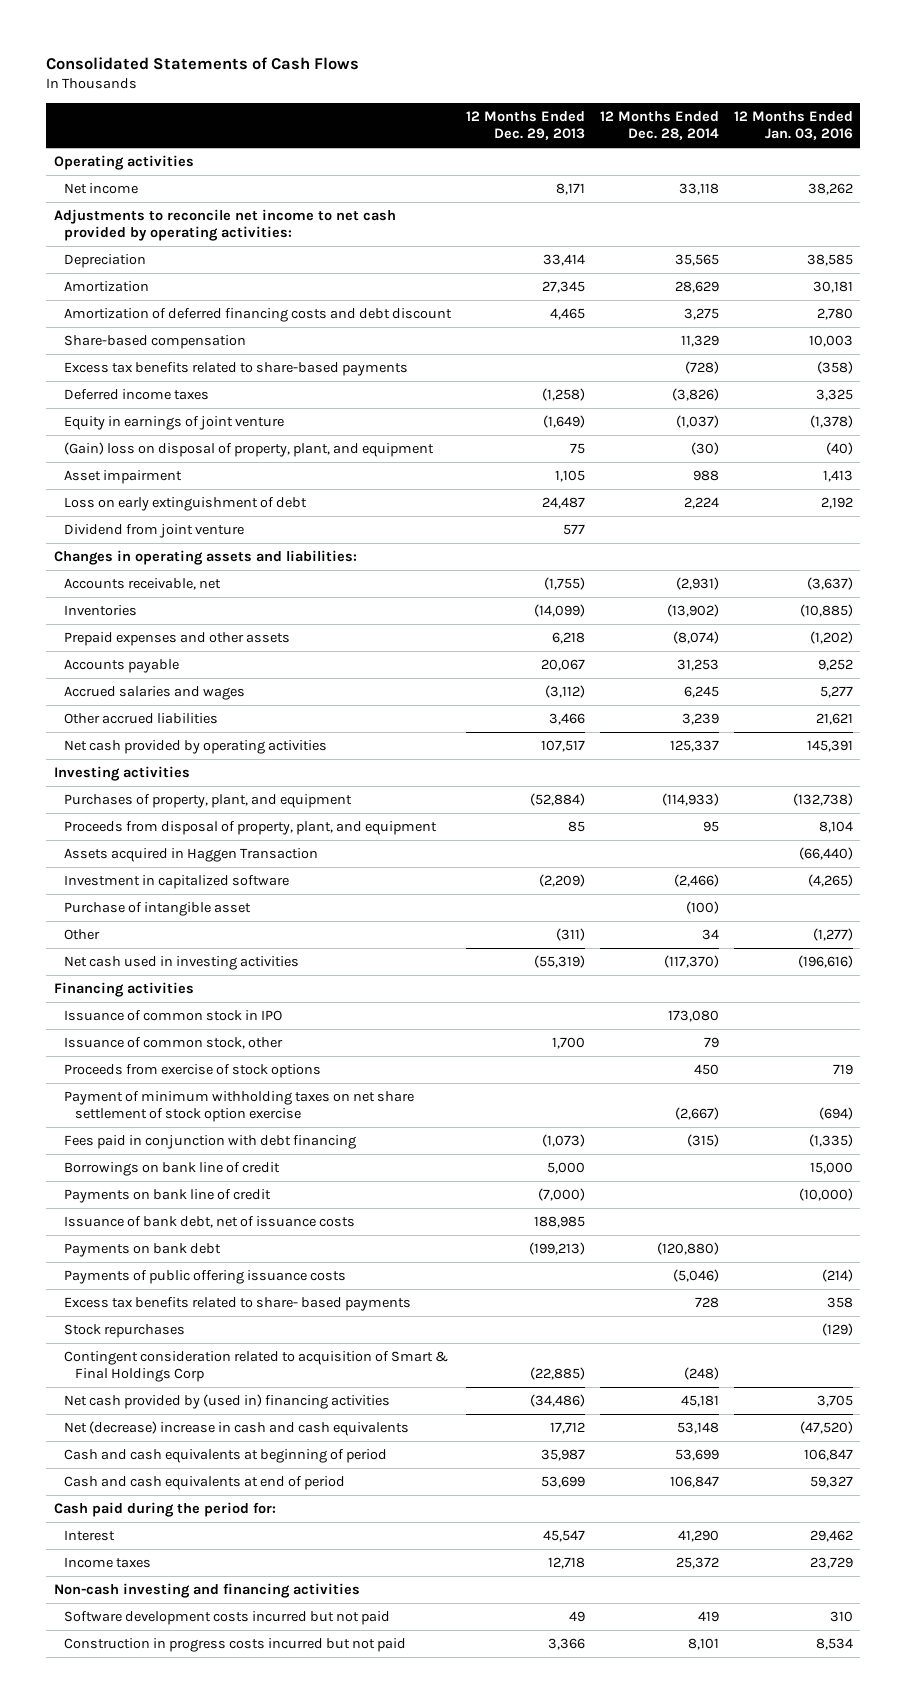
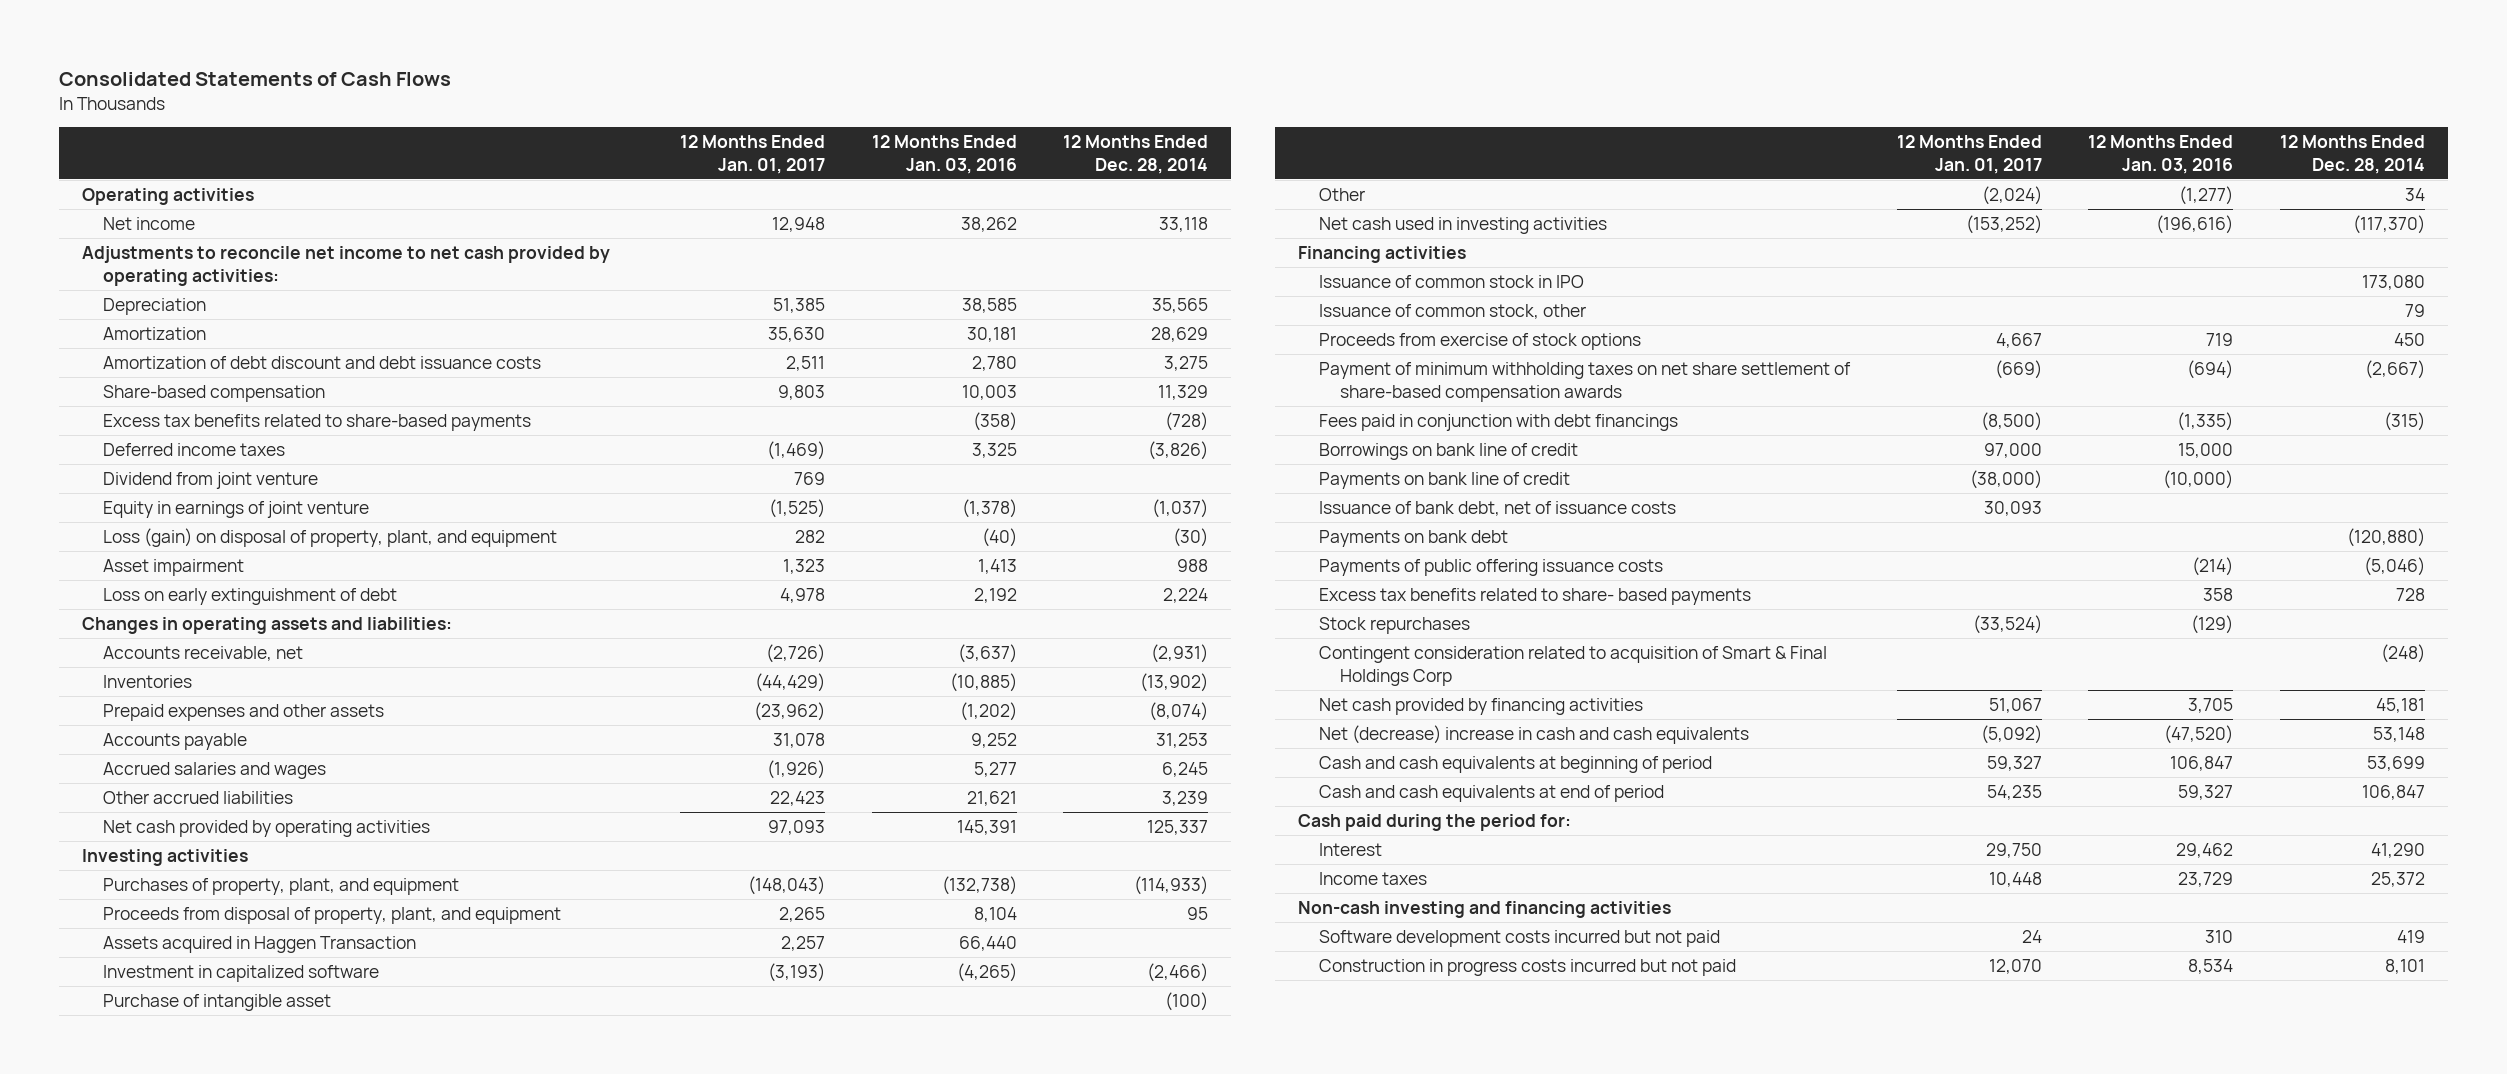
- | 12 Months Ended Dec. 29, 2013 | 12 Months Ended Dec. 28, 2014 | 12 Months Ended Jan. 03, 2016
+ | 12 Months Ended Jan. 01, 2017 | 12 Months Ended Jan. 03, 2016 | 12 Months Ended Dec. 28, 2014
- Amortization of deferred financing costs and debt discount | 4,465 | 3,275 | 2,780
+ Amortization of debt discount and debt issuance costs | 2,511 | 2,780 | 3,275
moved up: Dividend from joint venture | 769 | |
- (Gain) loss on disposal of property, plant, and equipment | 75 | (30) | (40)
+ Loss (gain) on disposal of property, plant, and equipment | 282 | (40) | (30)
- Assets acquired in Haggen Transaction | | | (66,440)
+ Assets acquired in Haggen Transaction | 2,257 | 66,440 |
- Payment of minimum withholding taxes on net share settlement of stock option exercise | | (2,667) | (694)
- Fees paid in conjunction with debt financing | (1,073) | (315) | (1,335)
+ Payment of minimum withholding taxes on net share settlement of share-based compensation awards | (669) | (694) | (2,667)
+ Fees paid in conjunction with debt financings | (8,500) | (1,335) | (315)
- Net cash provided by (used in) financing activities | (34,486) | 45,181 | 3,705
+ Net cash provided by financing activities | 51,067 | 3,705 | 45,181

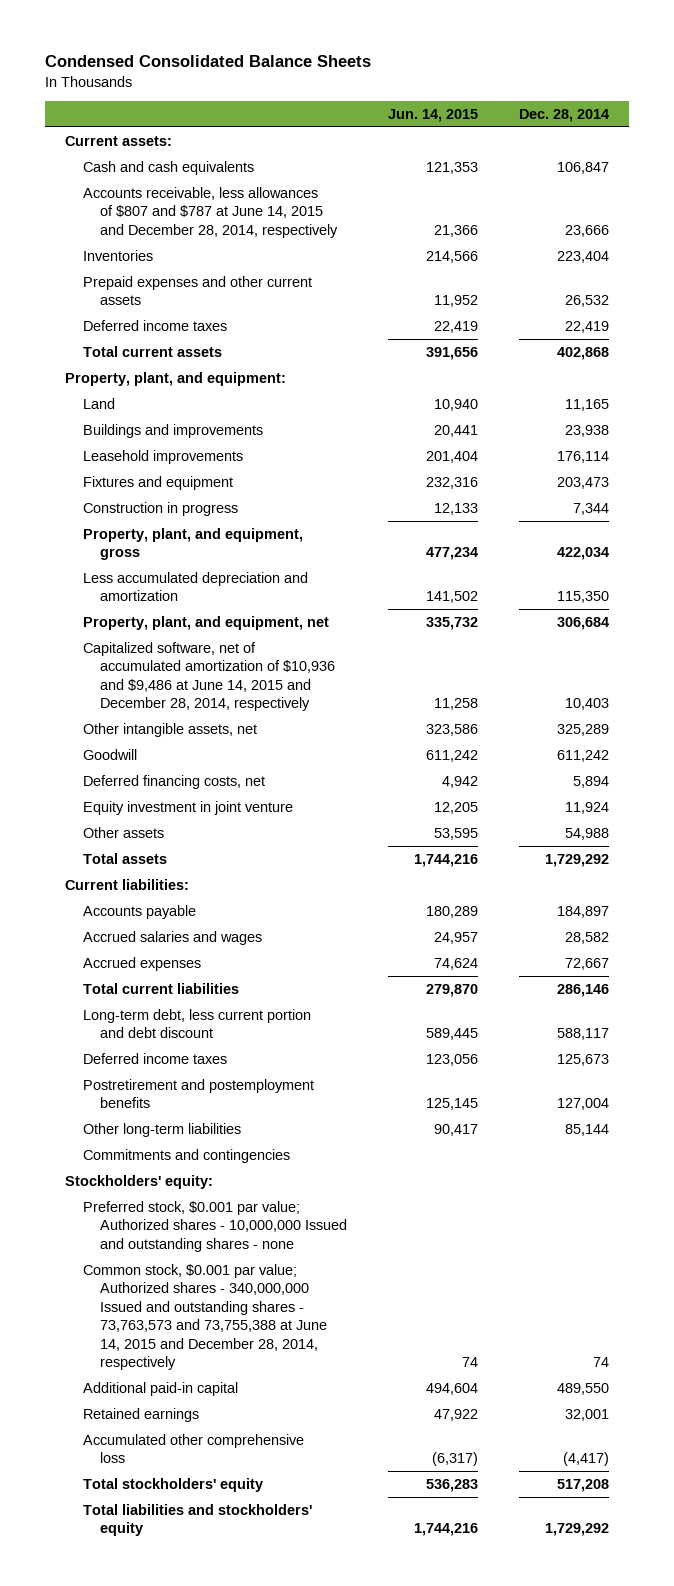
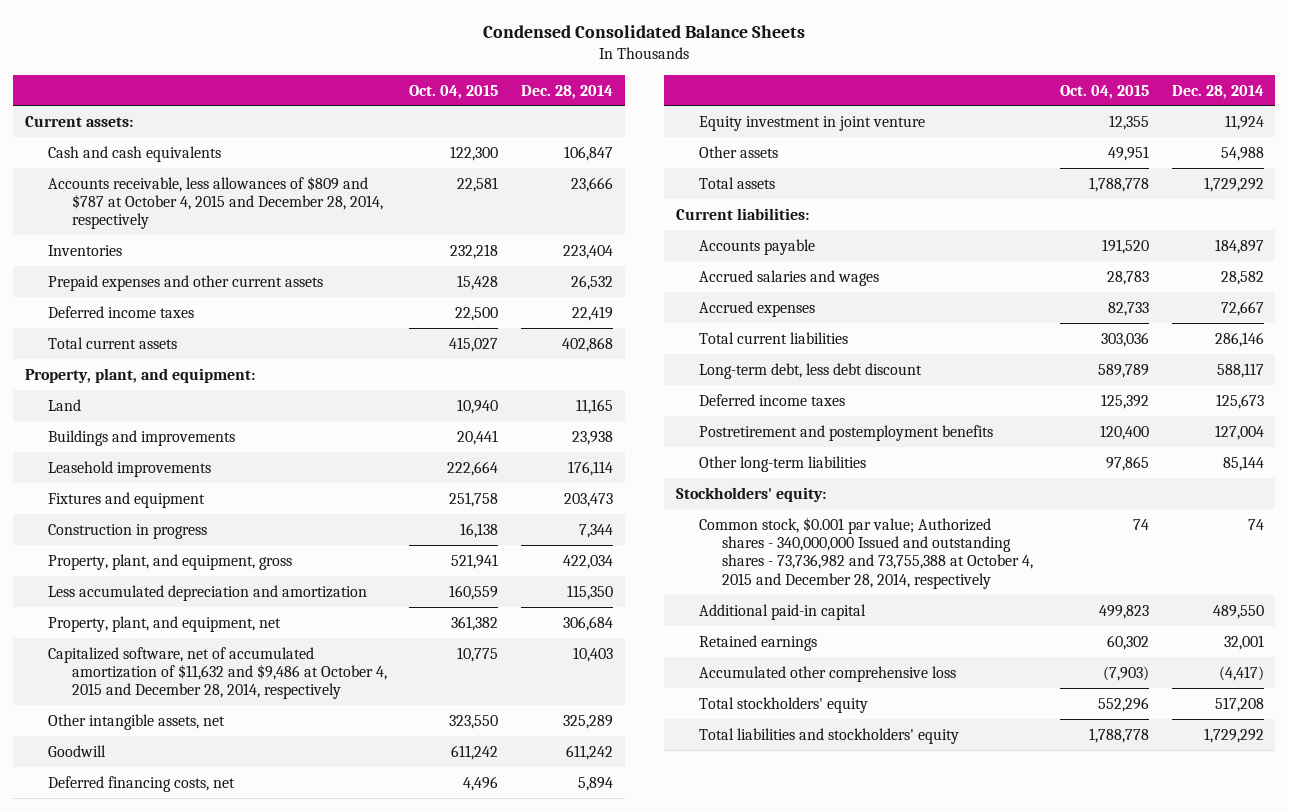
- | Jun. 14, 2015 | Dec. 28, 2014
+ | Oct. 04, 2015 | Dec. 28, 2014
- Accounts receivable, less allowances of $807 and $787 at June 14, 2015 and December 28, 2014, respectively | 21,366 | 23,666
+ Accounts receivable, less allowances of $809 and $787 at October 4, 2015 and December 28, 2014, respectively | 22,581 | 23,666
- Capitalized software, net of accumulated amortization of $10,936 and $9,486 at June 14, 2015 and December 28, 2014, respectively | 11,258 | 10,403
+ Capitalized software, net of accumulated amortization of $11,632 and $9,486 at October 4, 2015 and December 28, 2014, respectively | 10,775 | 10,403
- Long-term debt, less current portion and debt discount | 589,445 | 588,117
+ Long-term debt, less debt discount | 589,789 | 588,117
- Commitments and contingencies
- Preferred stock, $0.001 par value; Authorized shares - 10,000,000 Issued and outstanding shares - none
- Common stock, $0.001 par value; Authorized shares - 340,000,000 Issued and outstanding shares - 73,763,573 and 73,755,388 at June 14, 2015 and December 28, 2014, respectively | 74 | 74
+ Common stock, $0.001 par value; Authorized shares - 340,000,000 Issued and outstanding shares - 73,736,982 and 73,755,388 at October 4, 2015 and December 28, 2014, respectively | 74 | 74

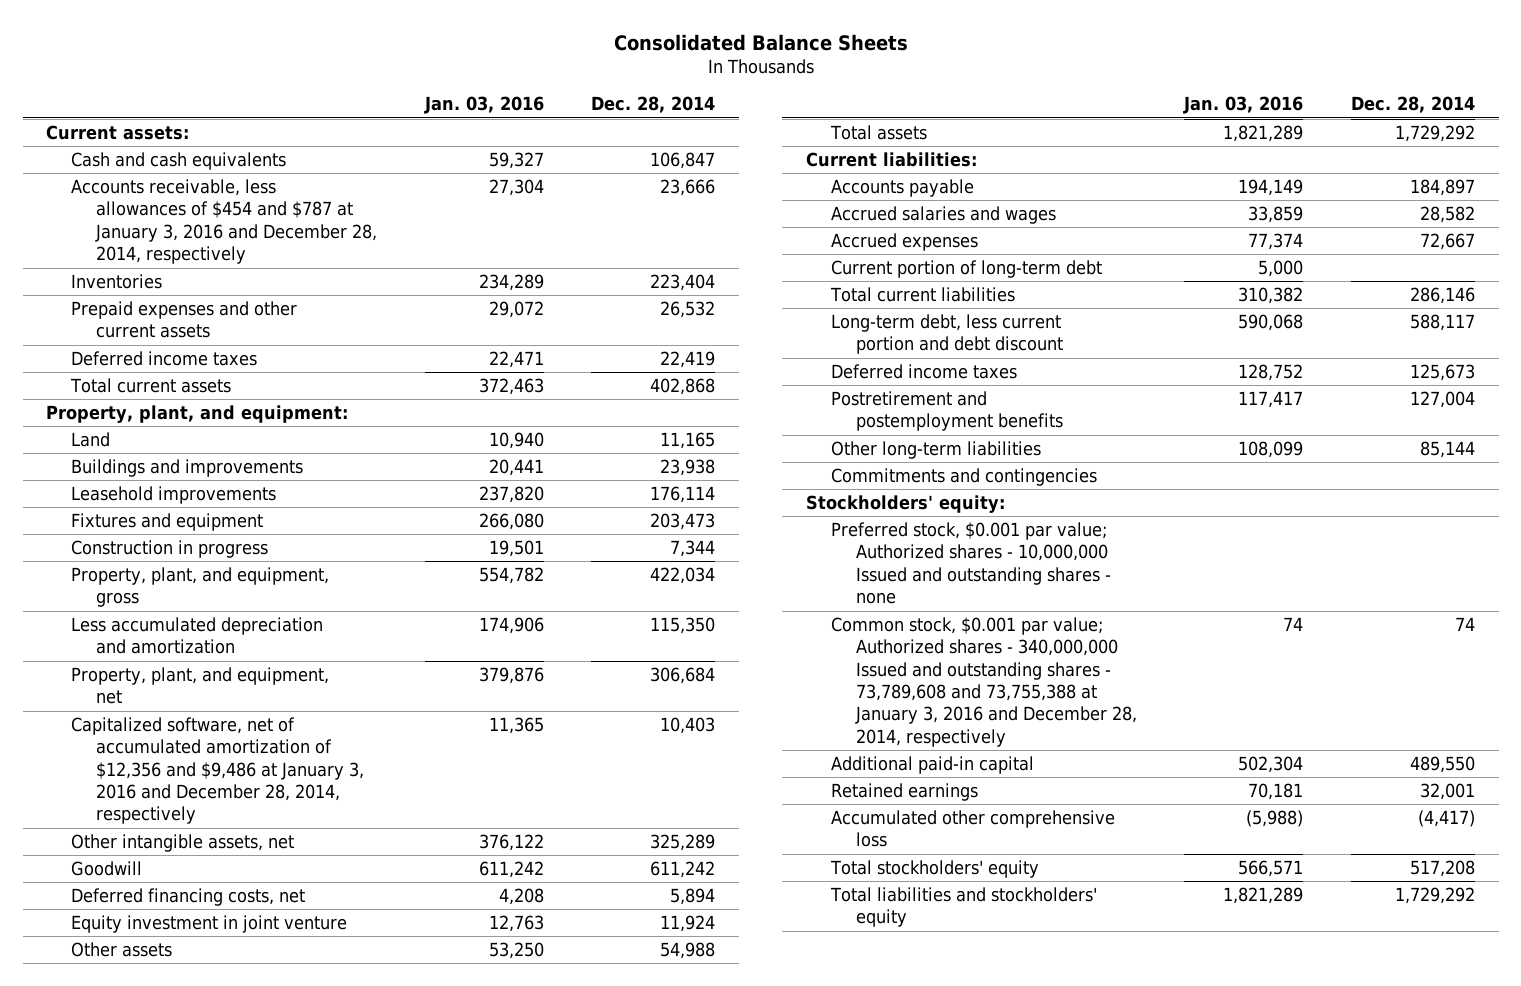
- Condensed Consolidated Balance Sheets
+ Consolidated Balance Sheets
- | Oct. 04, 2015 | Dec. 28, 2014
+ | Jan. 03, 2016 | Dec. 28, 2014
- Accounts receivable, less allowances of $809 and $787 at October 4, 2015 and December 28, 2014, respectively | 22,581 | 23,666
+ Accounts receivable, less allowances of $454 and $787 at January 3, 2016 and December 28, 2014, respectively | 27,304 | 23,666
- Capitalized software, net of accumulated amortization of $11,632 and $9,486 at October 4, 2015 and December 28, 2014, respectively | 10,775 | 10,403
+ Capitalized software, net of accumulated amortization of $12,356 and $9,486 at January 3, 2016 and December 28, 2014, respectively | 11,365 | 10,403
+ Current portion of long-term debt | 5,000 |
- Long-term debt, less debt discount | 589,789 | 588,117
+ Long-term debt, less current portion and debt discount | 590,068 | 588,117
+ Commitments and contingencies
- Common stock, $0.001 par value; Authorized shares - 340,000,000 Issued and outstanding shares - 73,736,982 and 73,755,388 at October 4, 2015 and December 28, 2014, respectively | 74 | 74
+ Preferred stock, $0.001 par value; Authorized shares - 10,000,000 Issued and outstanding shares - none
+ Common stock, $0.001 par value; Authorized shares - 340,000,000 Issued and outstanding shares - 73,789,608 and 73,755,388 at January 3, 2016 and December 28, 2014, respectively | 74 | 74

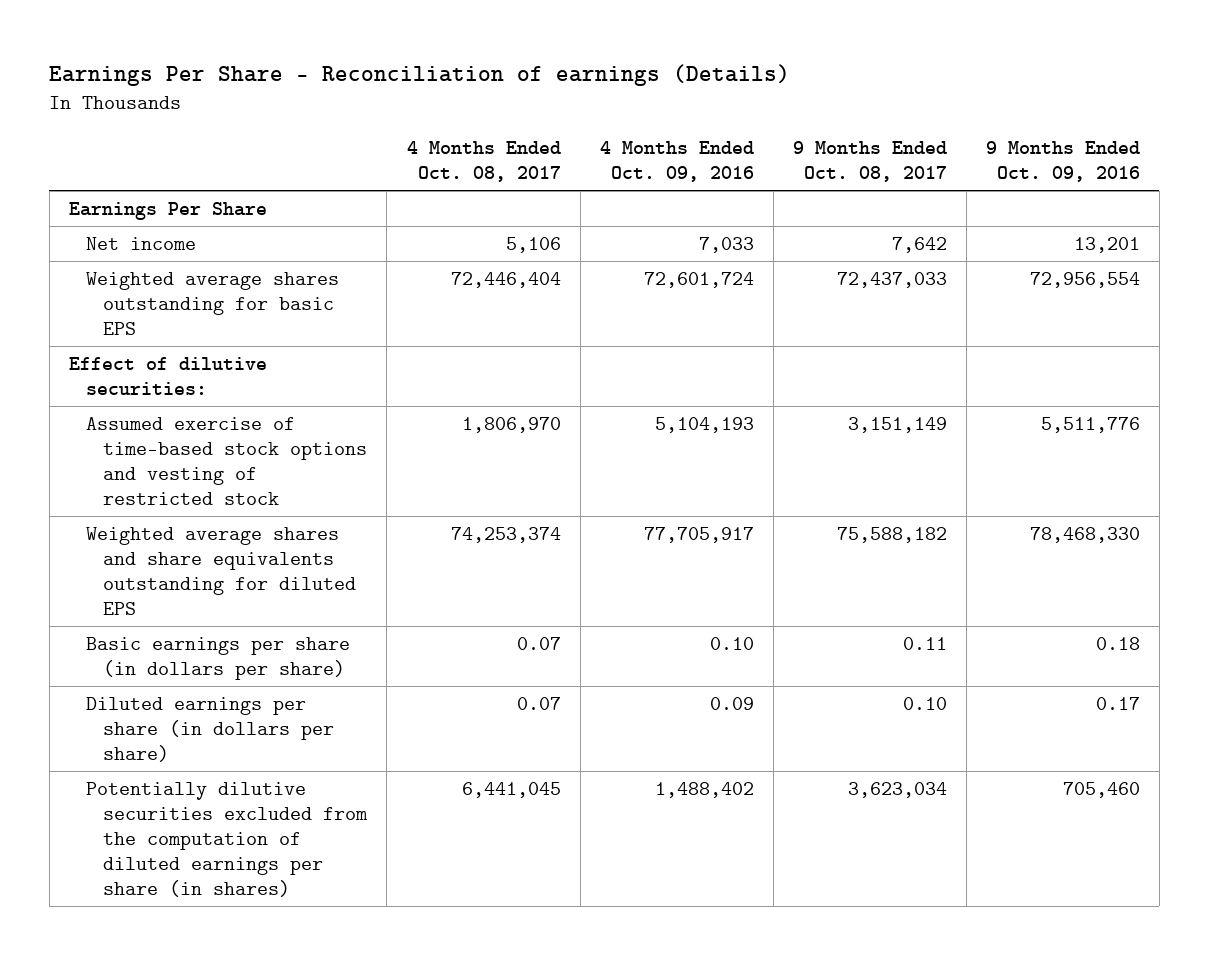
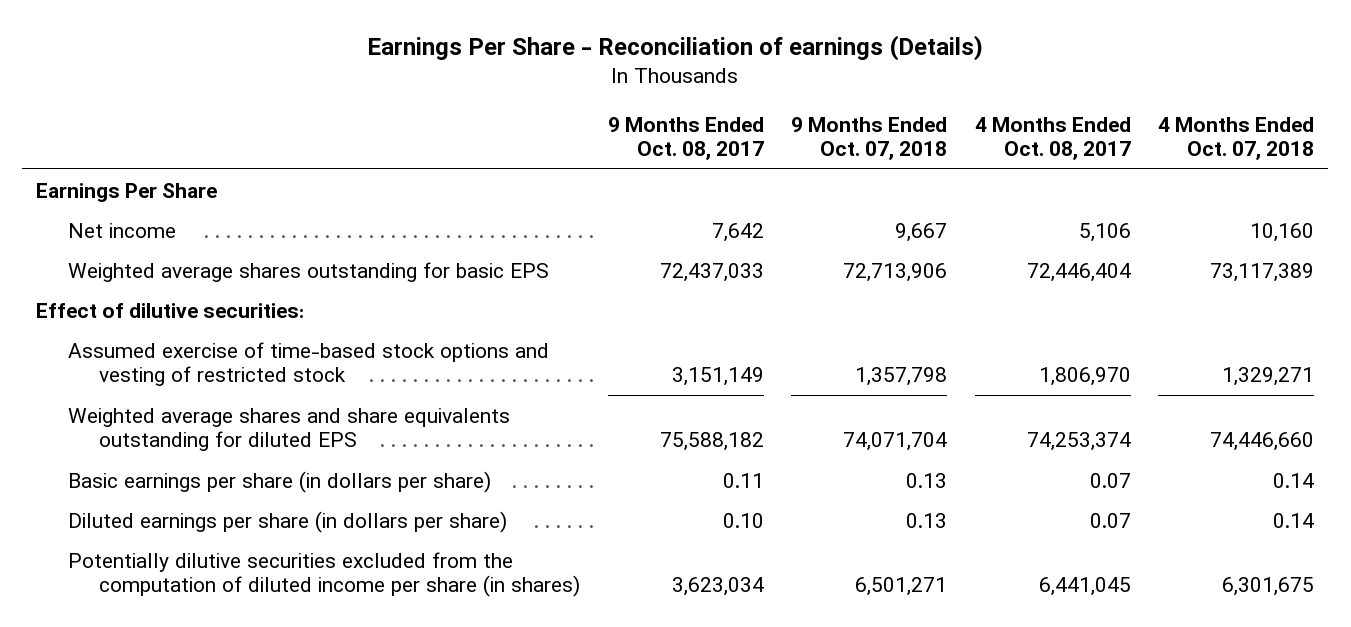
- | 4 Months Ended Oct. 08, 2017 | 4 Months Ended Oct. 09, 2016 | 9 Months Ended Oct. 08, 2017 | 9 Months Ended Oct. 09, 2016
+ | 9 Months Ended Oct. 08, 2017 | 9 Months Ended Oct. 07, 2018 | 4 Months Ended Oct. 08, 2017 | 4 Months Ended Oct. 07, 2018
- Potentially dilutive securities excluded from the computation of diluted earnings per share (in shares) | 6,441,045 | 1,488,402 | 3,623,034 | 705,460
+ Potentially dilutive securities excluded from the computation of diluted income per share (in shares) | 3,623,034 | 6,501,271 | 6,441,045 | 6,301,675

